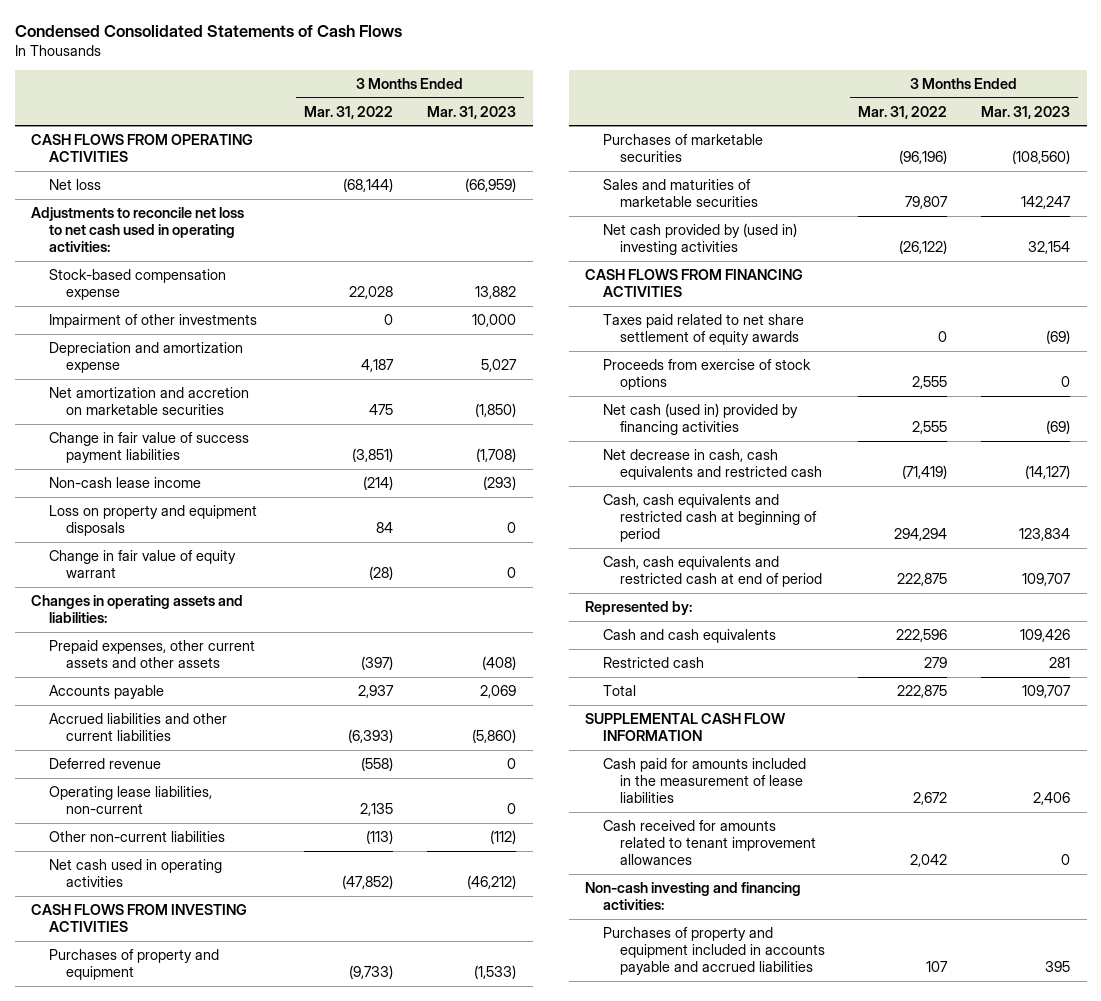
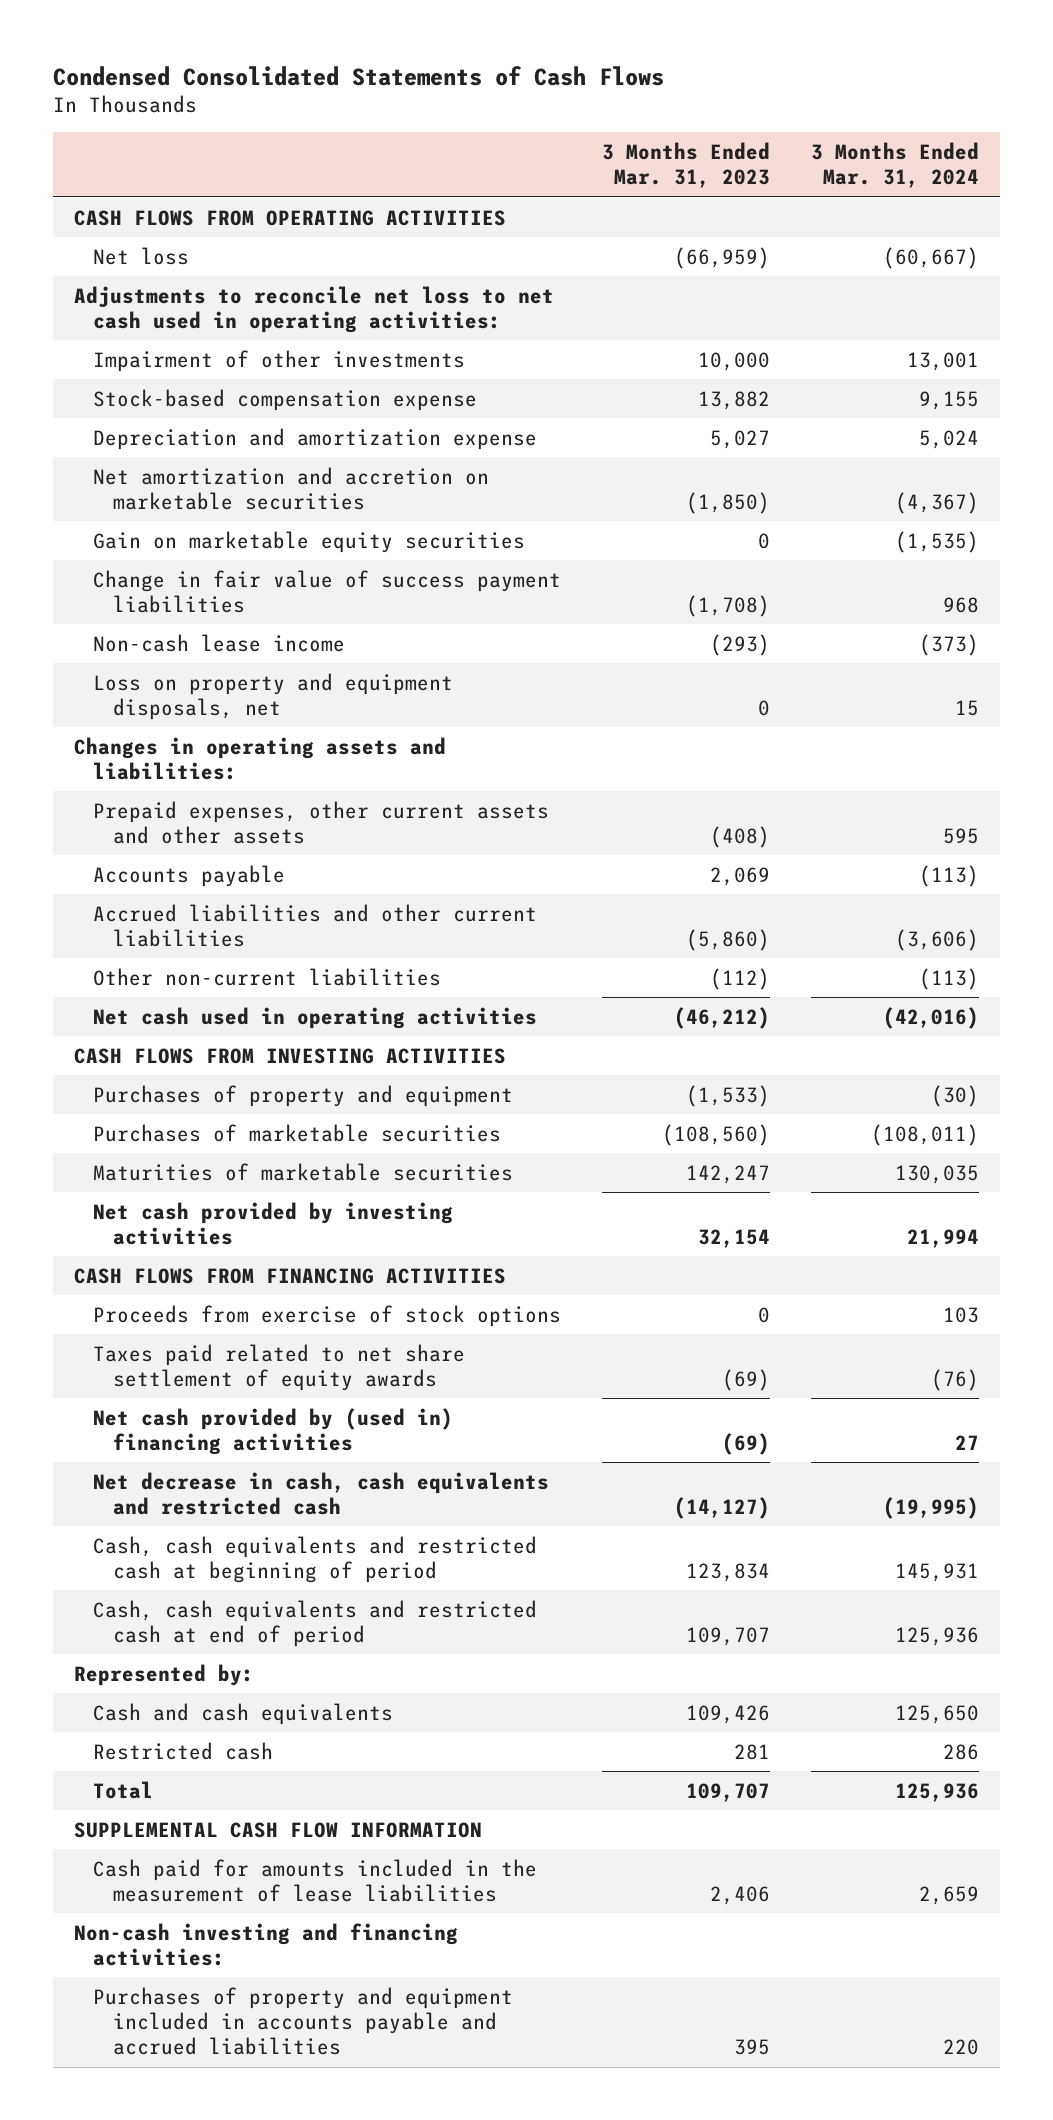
- | 3 Months Ended Mar. 31, 2022 | 3 Months Ended Mar. 31, 2023
+ | 3 Months Ended Mar. 31, 2023 | 3 Months Ended Mar. 31, 2024
moved down: Stock-based compensation expense | 13,882 | 9,155
+ Gain on marketable equity securities | 0 | (1,535)
- Loss on property and equipment disposals | 84 | 0
- Change in fair value of equity warrant | (28) | 0
+ Loss on property and equipment disposals, net | 0 | 15
- Deferred revenue | (558) | 0
- Operating lease liabilities, non-current | 2,135 | 0
- Sales and maturities of marketable securities | 79,807 | 142,247
- Net cash provided by (used in) investing activities | (26,122) | 32,154
+ Maturities of marketable securities | 142,247 | 130,035
+ Net cash provided by investing activities | 32,154 | 21,994
- Net cash (used in) provided by financing activities | 2,555 | (69)
moved down: Taxes paid related to net share settlement of equity awards | (69) | (76)
+ Net cash provided by (used in) financing activities | (69) | 27
- Cash received for amounts related to tenant improvement allowances | 2,042 | 0

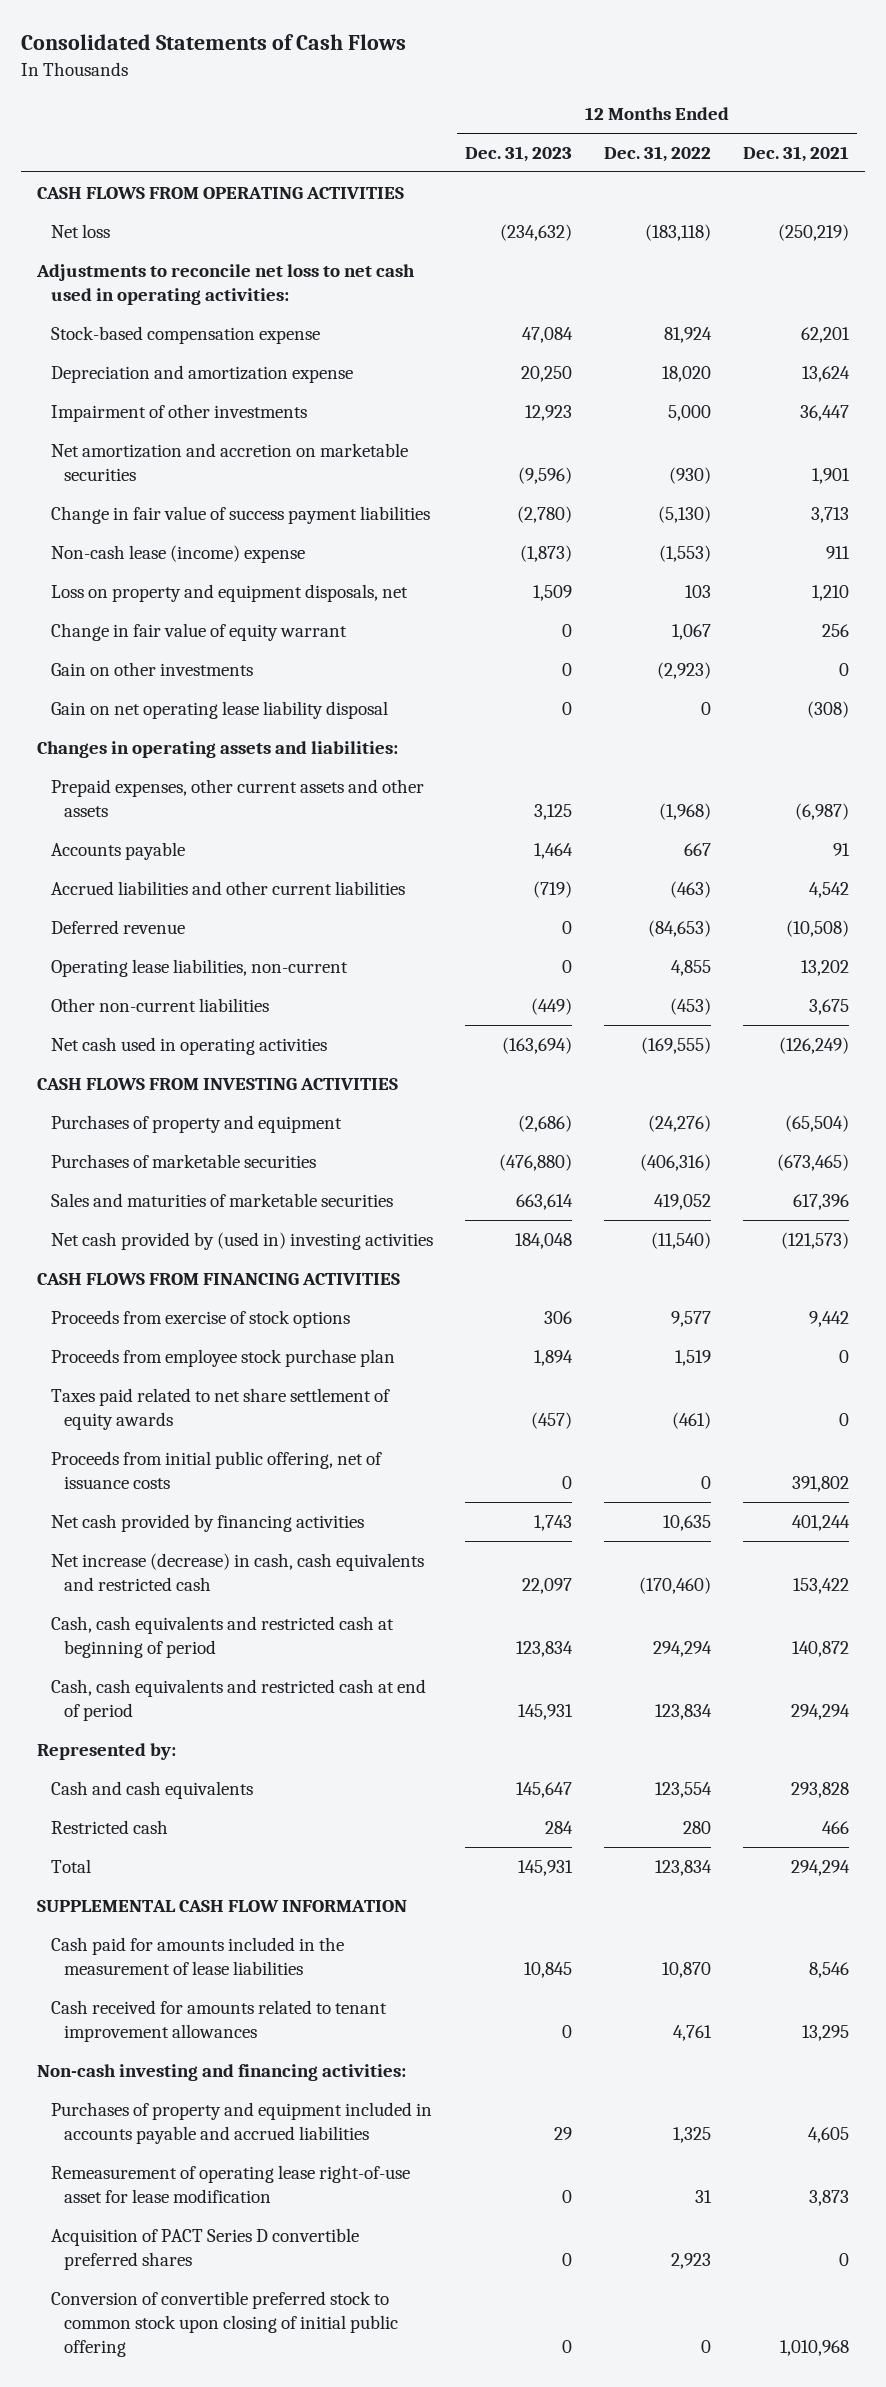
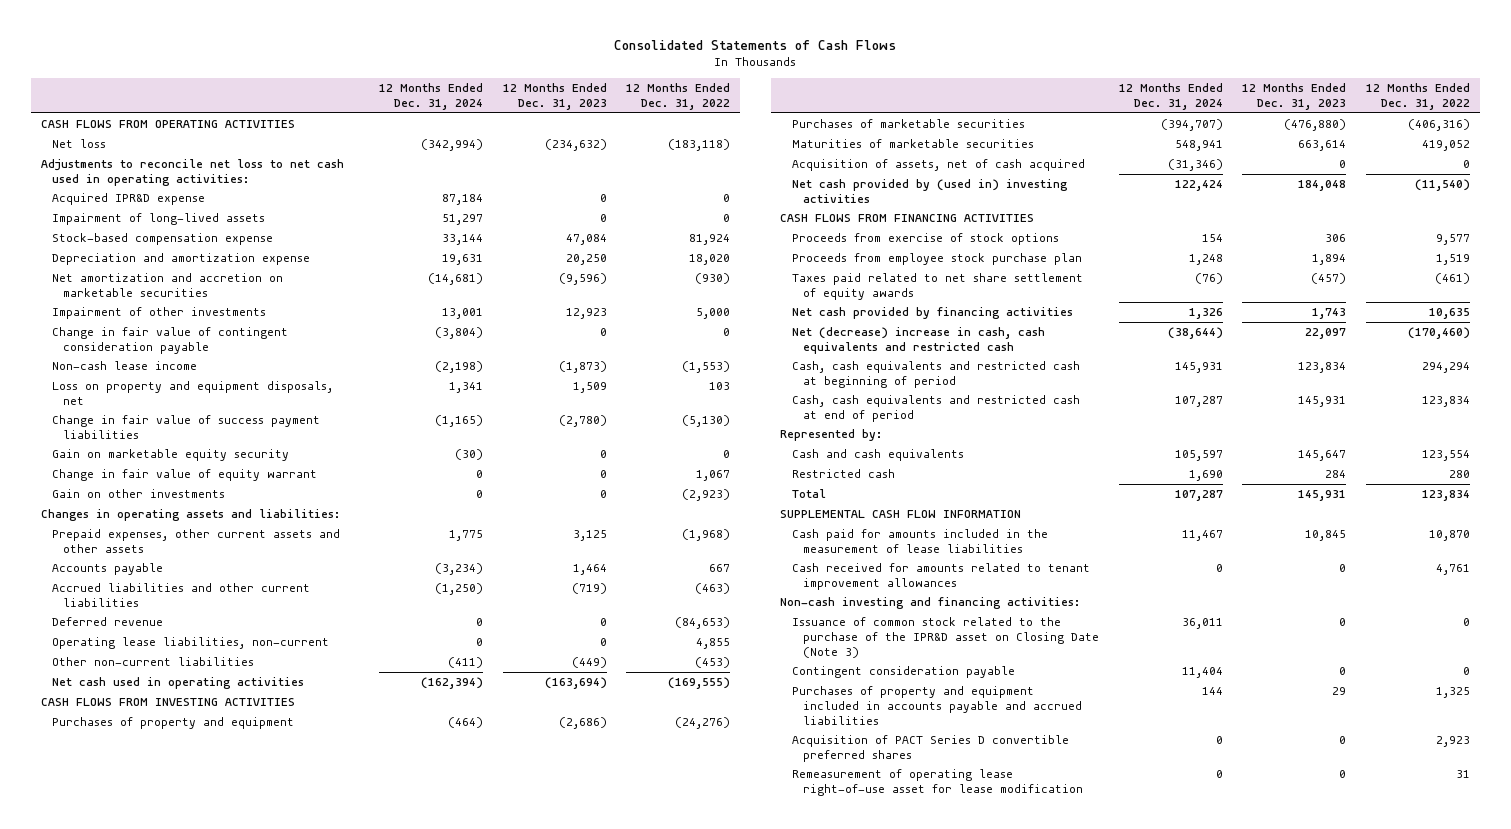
- | 12 Months Ended Dec. 31, 2023 | 12 Months Ended Dec. 31, 2022 | 12 Months Ended Dec. 31, 2021
+ | 12 Months Ended Dec. 31, 2024 | 12 Months Ended Dec. 31, 2023 | 12 Months Ended Dec. 31, 2022
+ Acquired IPR&D expense | 87,184 | 0 | 0
+ Impairment of long-lived assets | 51,297 | 0 | 0
- Non-cash lease (income) expense | (1,873) | (1,553) | 911
moved down: Impairment of other investments | 13,001 | 12,923 | 5,000
+ Change in fair value of contingent consideration payable | (3,804) | 0 | 0
+ Non-cash lease income | (2,198) | (1,873) | (1,553)
moved down: Change in fair value of success payment liabilities | (1,165) | (2,780) | (5,130)
+ Gain on marketable equity security | (30) | 0 | 0
- Gain on net operating lease liability disposal | 0 | 0 | (308)
- Sales and maturities of marketable securities | 663,614 | 419,052 | 617,396
+ Maturities of marketable securities | 548,941 | 663,614 | 419,052
+ Acquisition of assets, net of cash acquired | (31,346) | 0 | 0
- Proceeds from initial public offering, net of issuance costs | 0 | 0 | 391,802
- Net increase (decrease) in cash, cash equivalents and restricted cash | 22,097 | (170,460) | 153,422
+ Net (decrease) increase in cash, cash equivalents and restricted cash | (38,644) | 22,097 | (170,460)
+ Issuance of common stock related to the purchase of the IPR&D asset on Closing Date (Note 3) | 36,011 | 0 | 0
+ Contingent consideration payable | 11,404 | 0 | 0
- Conversion of convertible preferred stock to common stock upon closing of initial public offering | 0 | 0 | 1,010,968
moved down: Remeasurement of operating lease right-of-use asset for lease modification | 0 | 0 | 31

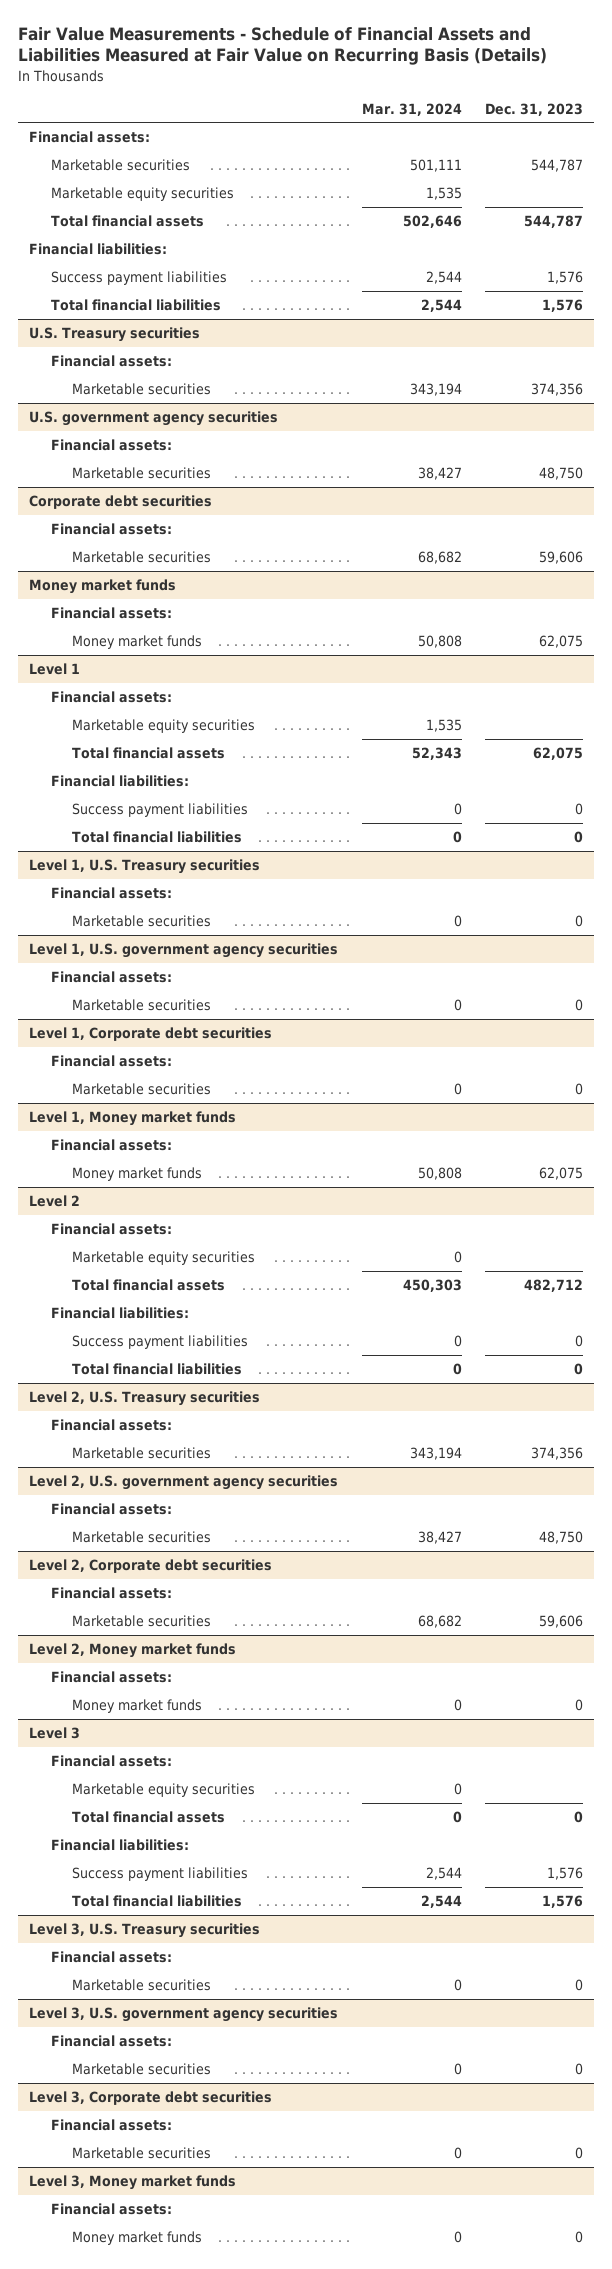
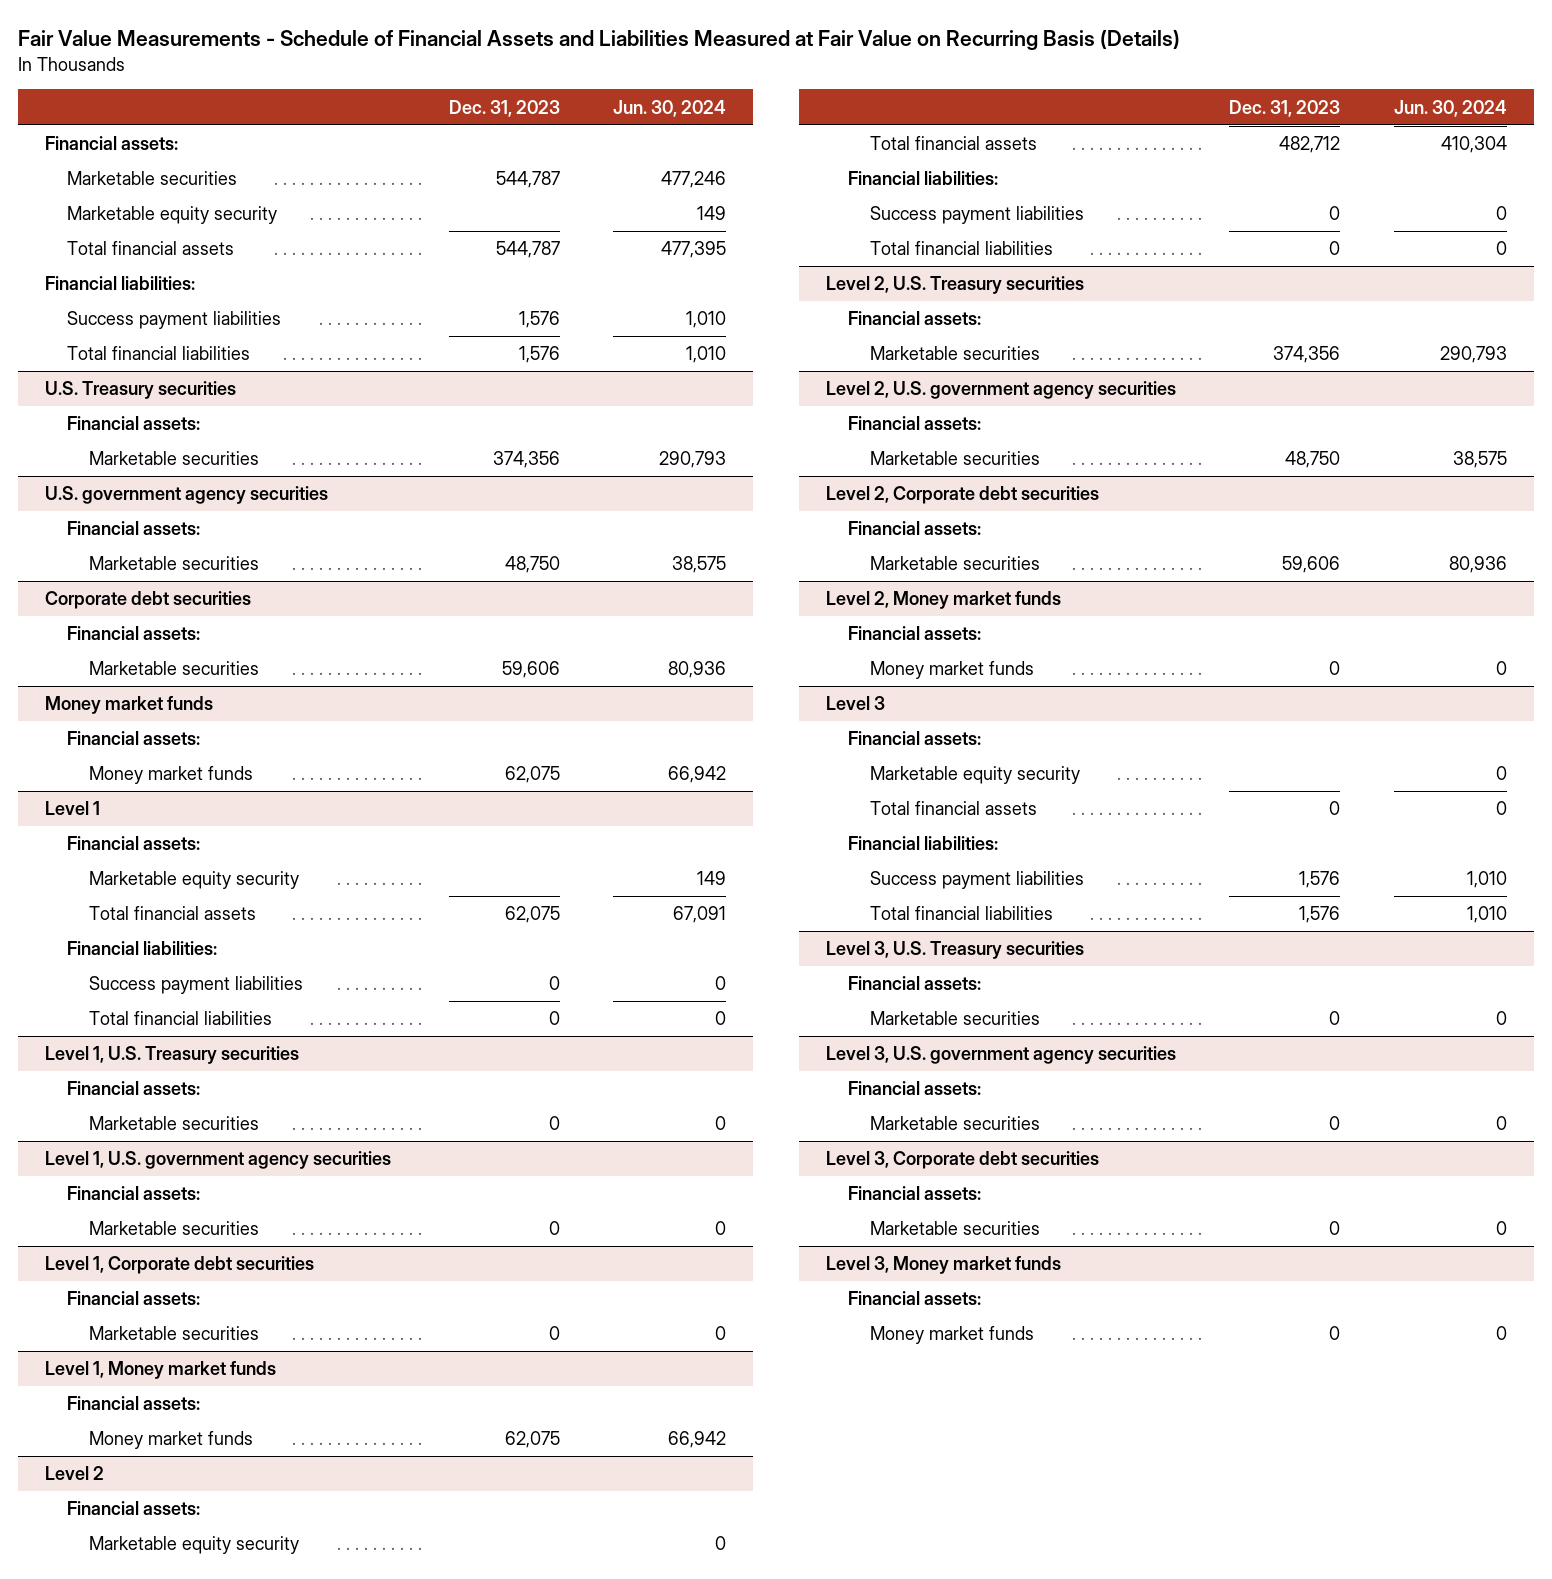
- | Mar. 31, 2024 | Dec. 31, 2023
+ | Dec. 31, 2023 | Jun. 30, 2024
- Marketable equity securities | 1,535 |
+ Marketable equity security | | 149
@ Level 1
- Marketable equity securities | 1,535 |
+ Marketable equity security | | 149
@ Level 2
- Marketable equity securities | 0 |
+ Marketable equity security | | 0
@ Level 3
- Marketable equity securities | 0 |
+ Marketable equity security | | 0

